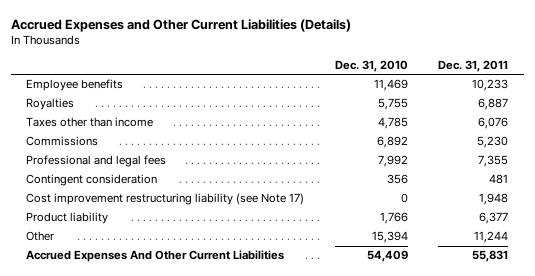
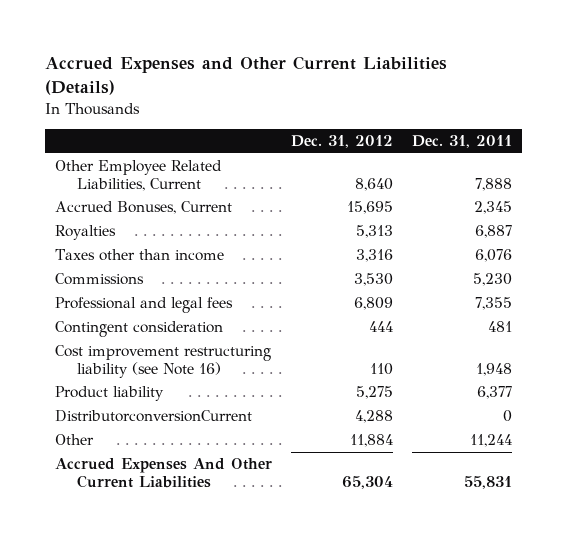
- | Dec. 31, 2010 | Dec. 31, 2011
+ | Dec. 31, 2012 | Dec. 31, 2011
- Employee benefits | 11,469 | 10,233
+ Other Employee Related Liabilities, Current | 8,640 | 7,888
+ Accrued Bonuses, Current | 15,695 | 2,345
- Cost improvement restructuring liability (see Note 17) | 0 | 1,948
+ Cost improvement restructuring liability (see Note 16) | 110 | 1,948
+ DistributorconversionCurrent | 4,288 | 0

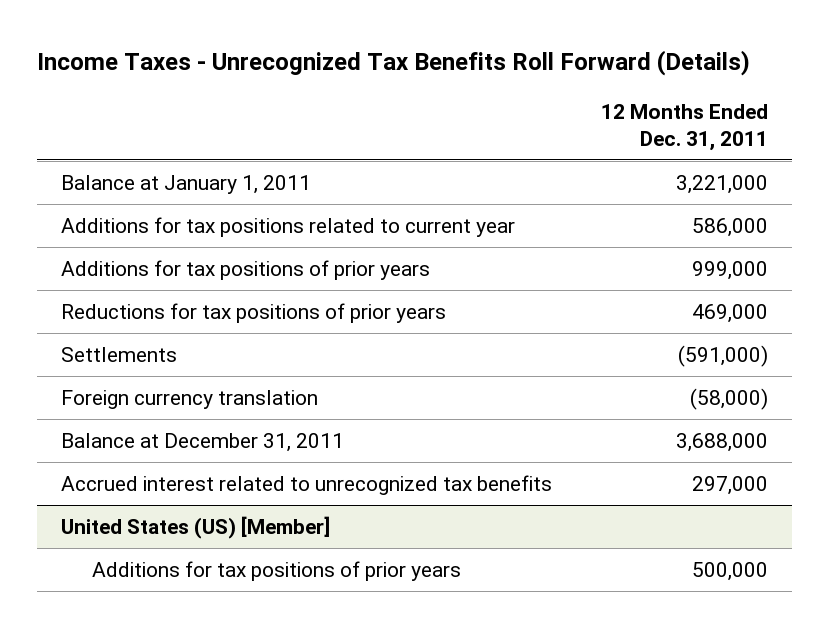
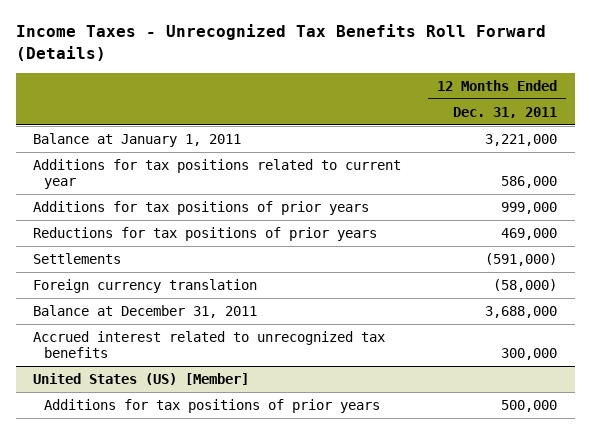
- Accrued interest related to unrecognized tax benefits | 297,000
+ Accrued interest related to unrecognized tax benefits | 300,000

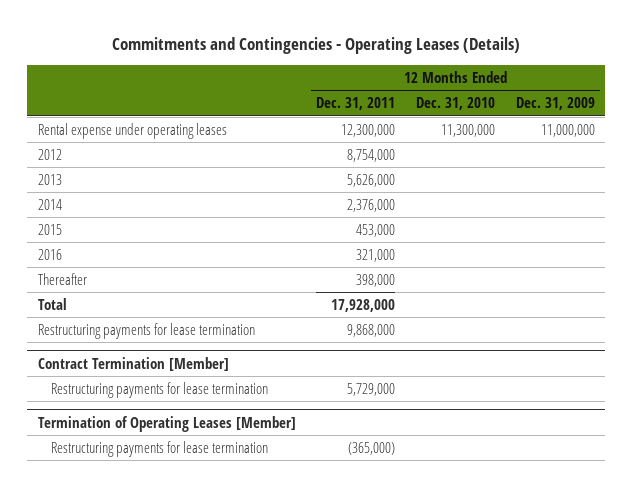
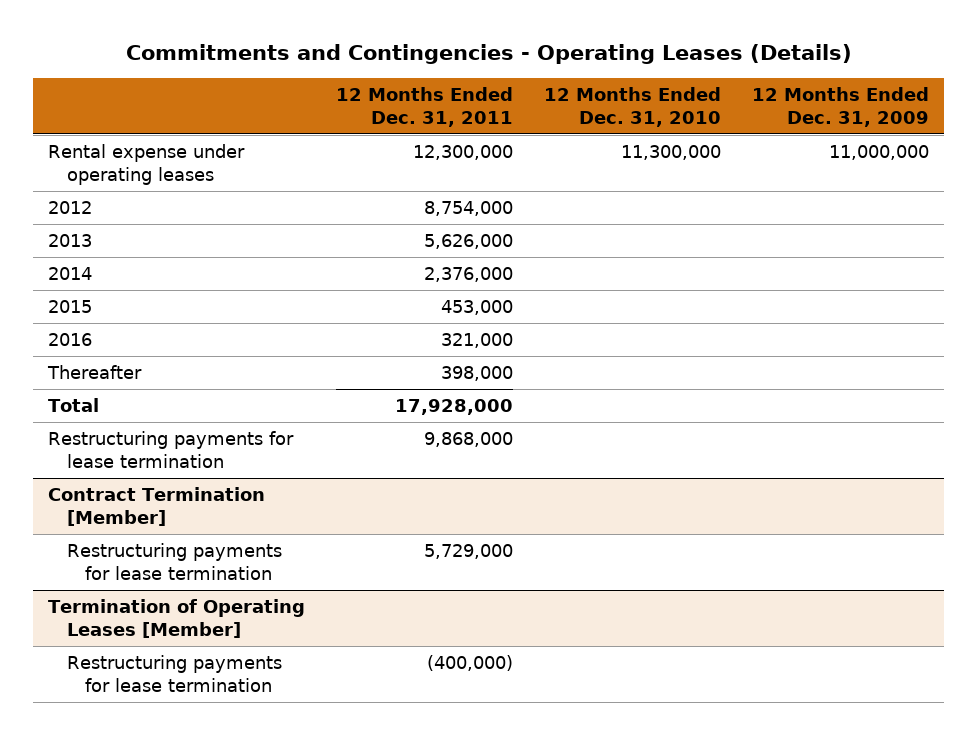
@ Termination of Operating Leases [Member]
- Restructuring payments for lease termination | (365,000) | |
+ Restructuring payments for lease termination | (400,000) | |

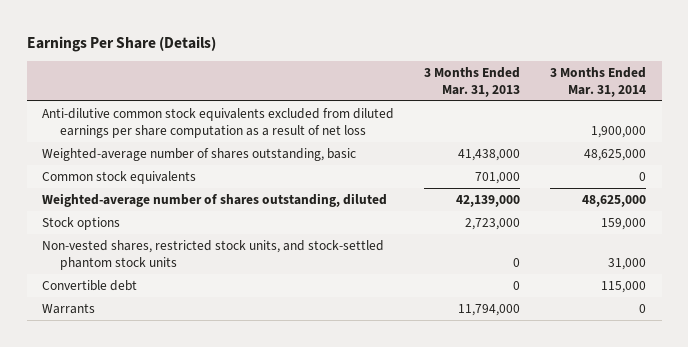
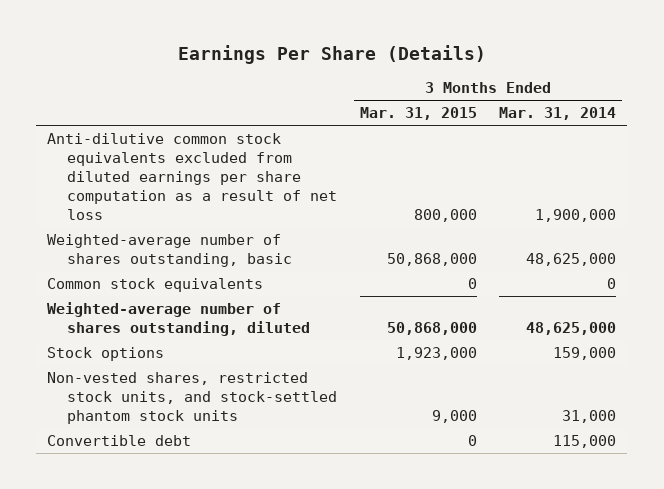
- | 3 Months Ended Mar. 31, 2013 | 3 Months Ended Mar. 31, 2014
+ | 3 Months Ended Mar. 31, 2015 | 3 Months Ended Mar. 31, 2014
- Warrants | 11,794,000 | 0

